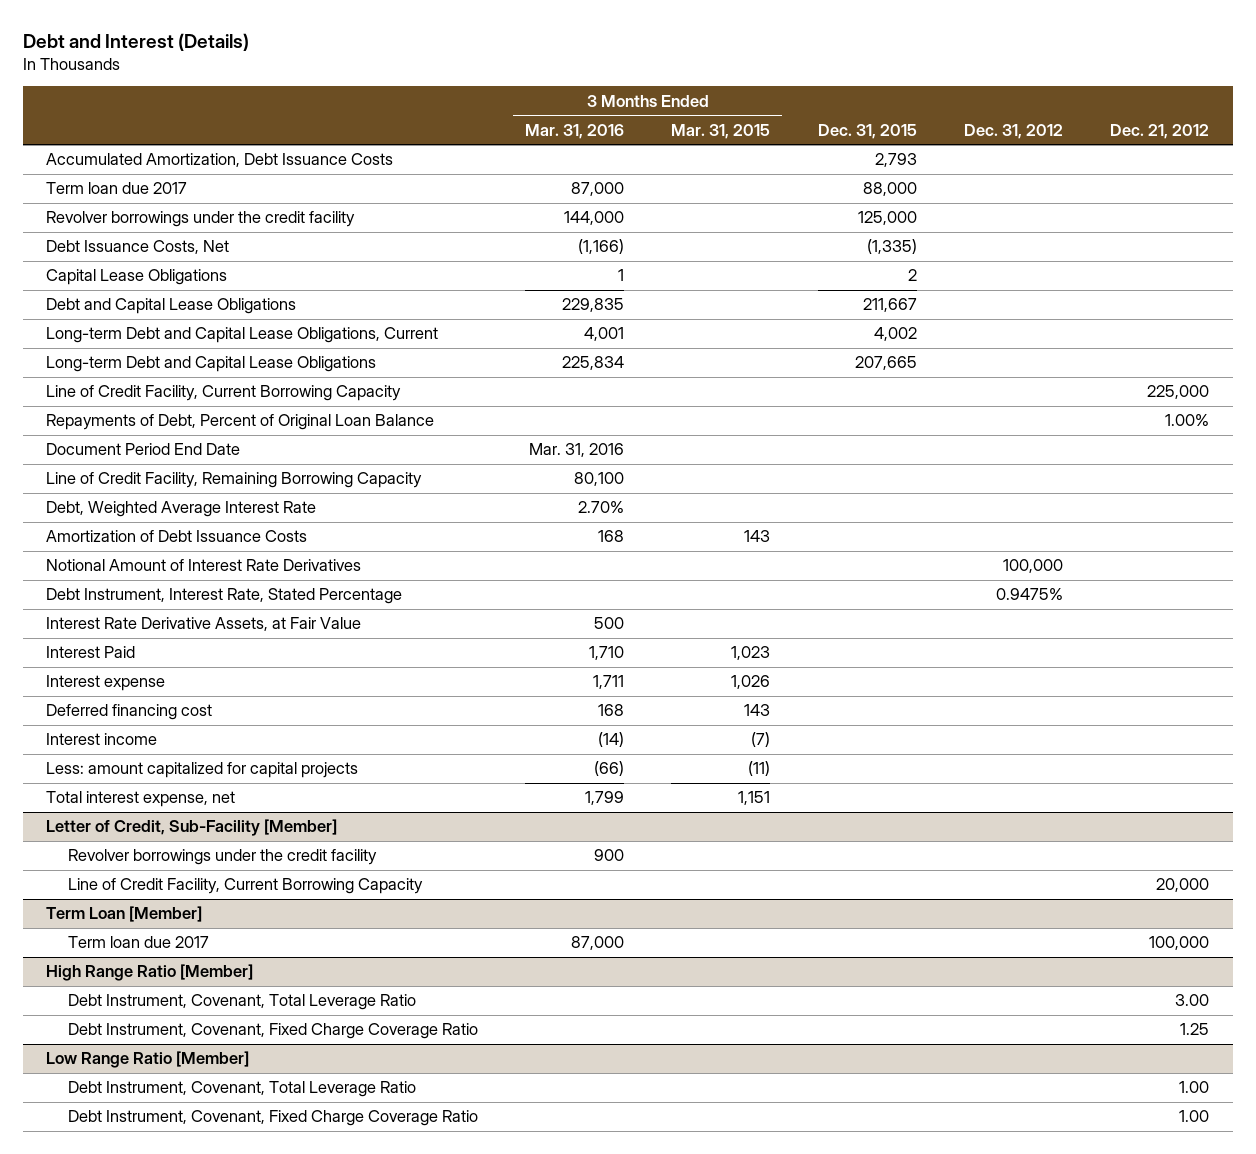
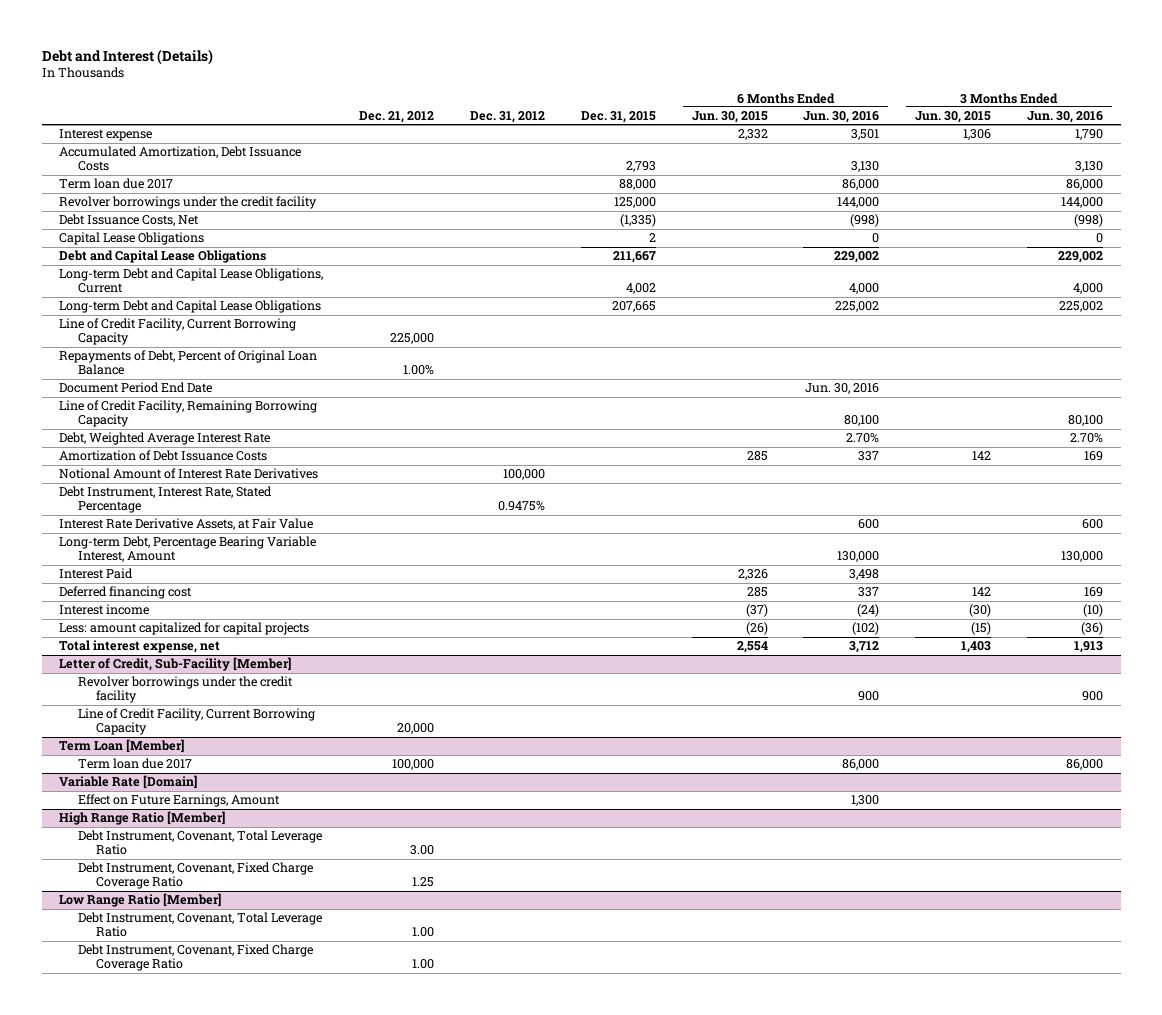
- | 3 Months Ended Mar. 31, 2016 | 3 Months Ended Mar. 31, 2015 | Dec. 31, 2015 | Dec. 31, 2012 | Dec. 21, 2012
+ | Dec. 21, 2012 | Dec. 31, 2012 | Dec. 31, 2015 | 6 Months Ended Jun. 30, 2015 | 6 Months Ended Jun. 30, 2016 | 3 Months Ended Jun. 30, 2015 | 3 Months Ended Jun. 30, 2016
moved up: Interest expense | | | | 2,332 | 3,501 | 1,306 | 1,790
+ Long-term Debt, Percentage Bearing Variable Interest, Amount | | | | | 130,000 | | 130,000
+ Variable Rate [Domain]
+ Effect on Future Earnings, Amount | | | | | 1,300 | |

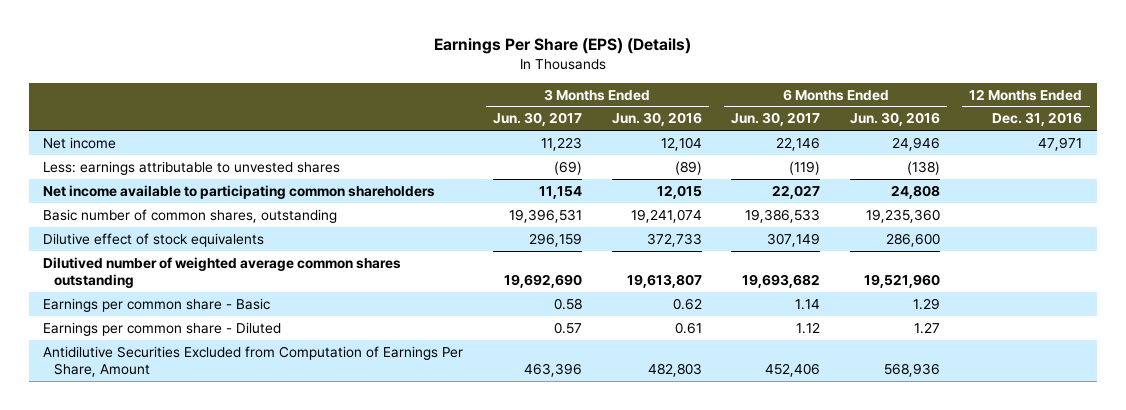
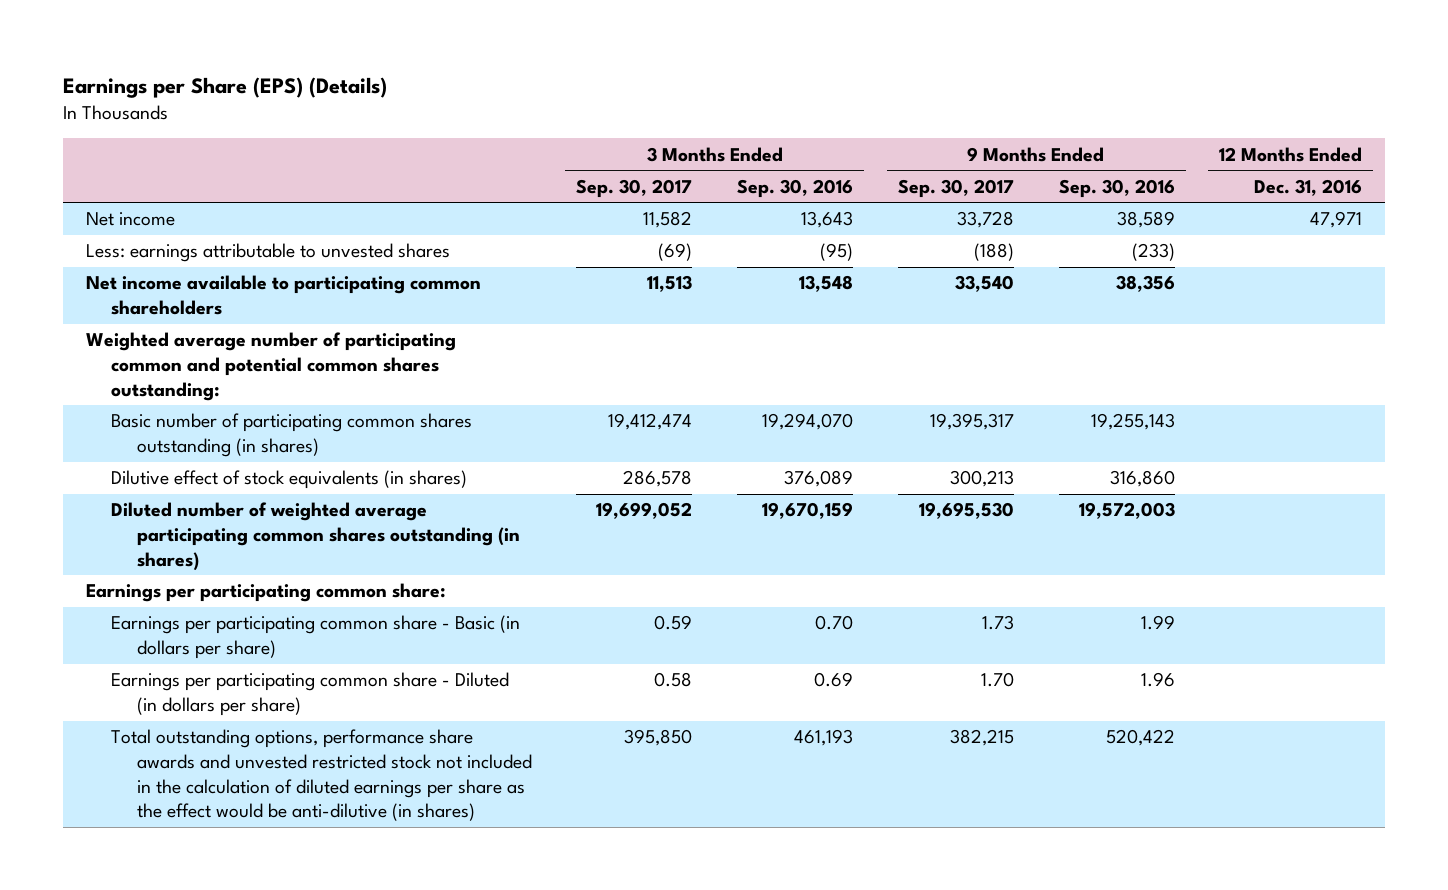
- Earnings Per Share (EPS) (Details)
+ Earnings per Share (EPS) (Details)
- | 3 Months Ended Jun. 30, 2017 | 3 Months Ended Jun. 30, 2016 | 6 Months Ended Jun. 30, 2017 | 6 Months Ended Jun. 30, 2016 | 12 Months Ended Dec. 31, 2016
+ | 3 Months Ended Sep. 30, 2017 | 3 Months Ended Sep. 30, 2016 | 9 Months Ended Sep. 30, 2017 | 9 Months Ended Sep. 30, 2016 | 12 Months Ended Dec. 31, 2016
- Basic number of common shares, outstanding | 19,396,531 | 19,241,074 | 19,386,533 | 19,235,360 |
- Dilutive effect of stock equivalents | 296,159 | 372,733 | 307,149 | 286,600 |
- Dilutived number of weighted average common shares outstanding | 19,692,690 | 19,613,807 | 19,693,682 | 19,521,960 |
- Earnings per common share - Basic | 0.58 | 0.62 | 1.14 | 1.29 |
- Earnings per common share - Diluted | 0.57 | 0.61 | 1.12 | 1.27 |
- Antidilutive Securities Excluded from Computation of Earnings Per Share, Amount | 463,396 | 482,803 | 452,406 | 568,936 |
+ Weighted average number of participating common and potential common shares outstanding:
+ Basic number of participating common shares outstanding (in shares) | 19,412,474 | 19,294,070 | 19,395,317 | 19,255,143 |
+ Dilutive effect of stock equivalents (in shares) | 286,578 | 376,089 | 300,213 | 316,860 |
+ Diluted number of weighted average participating common shares outstanding (in shares) | 19,699,052 | 19,670,159 | 19,695,530 | 19,572,003 |
+ Earnings per participating common share:
+ Earnings per participating common share - Basic (in dollars per share) | 0.59 | 0.70 | 1.73 | 1.99 |
+ Earnings per participating common share - Diluted (in dollars per share) | 0.58 | 0.69 | 1.70 | 1.96 |
+ Total outstanding options, performance share awards and unvested restricted stock not included in the calculation of diluted earnings per share as the effect would be anti-dilutive (in shares) | 395,850 | 461,193 | 382,215 | 520,422 |

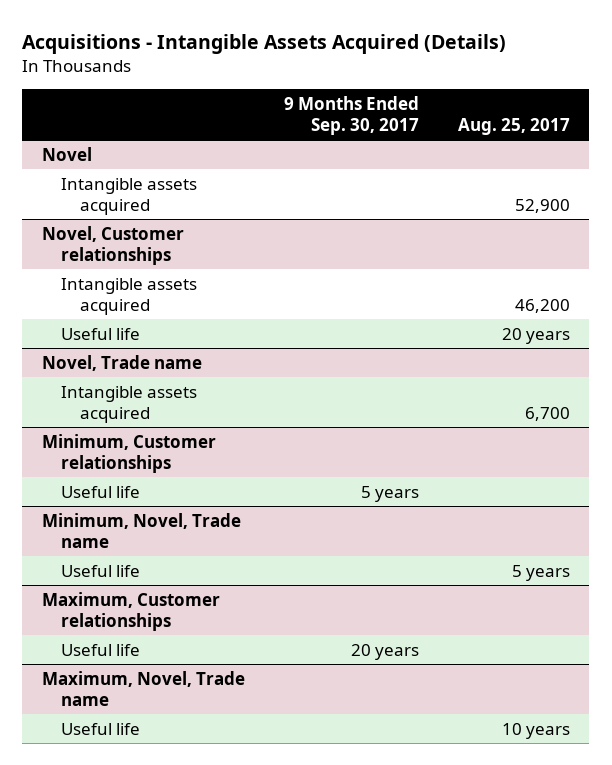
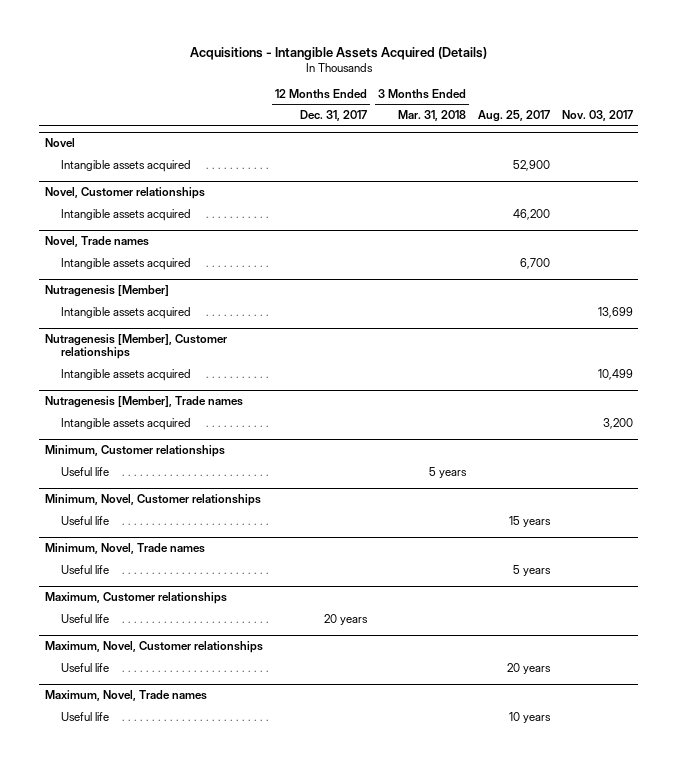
- | 9 Months Ended Sep. 30, 2017 | Aug. 25, 2017
+ | 12 Months Ended Dec. 31, 2017 | 3 Months Ended Mar. 31, 2018 | Aug. 25, 2017 | Nov. 03, 2017
@ Novel, Customer relationships
- Useful life | | 20 years
- Novel, Trade name
+ Novel, Trade names
+ Nutragenesis [Member]
+ Intangible assets acquired | | | | 13,699
+ Nutragenesis [Member], Customer relationships
+ Intangible assets acquired | | | | 10,499
+ Nutragenesis [Member], Trade names
+ Intangible assets acquired | | | | 3,200
- Minimum, Novel, Trade name
+ Minimum, Novel, Customer relationships
+ Useful life | | | 15 years |
+ Minimum, Novel, Trade names
- Maximum, Novel, Trade name
+ Maximum, Novel, Customer relationships
+ Useful life | | | 20 years |
+ Maximum, Novel, Trade names

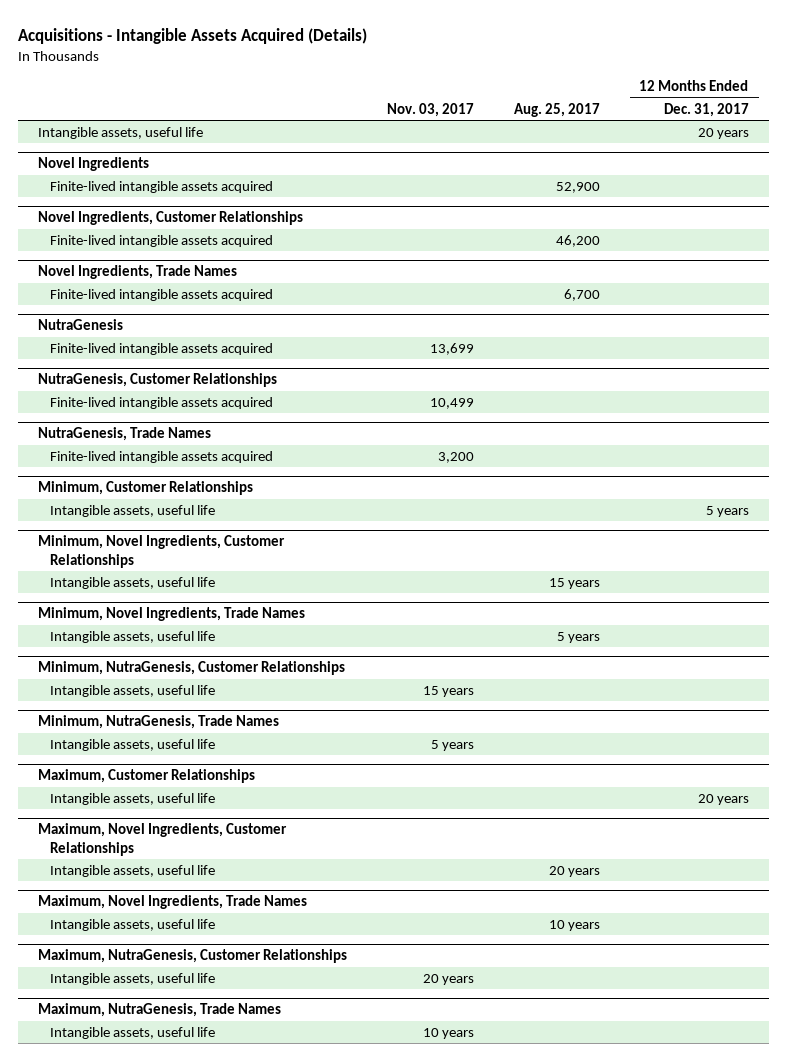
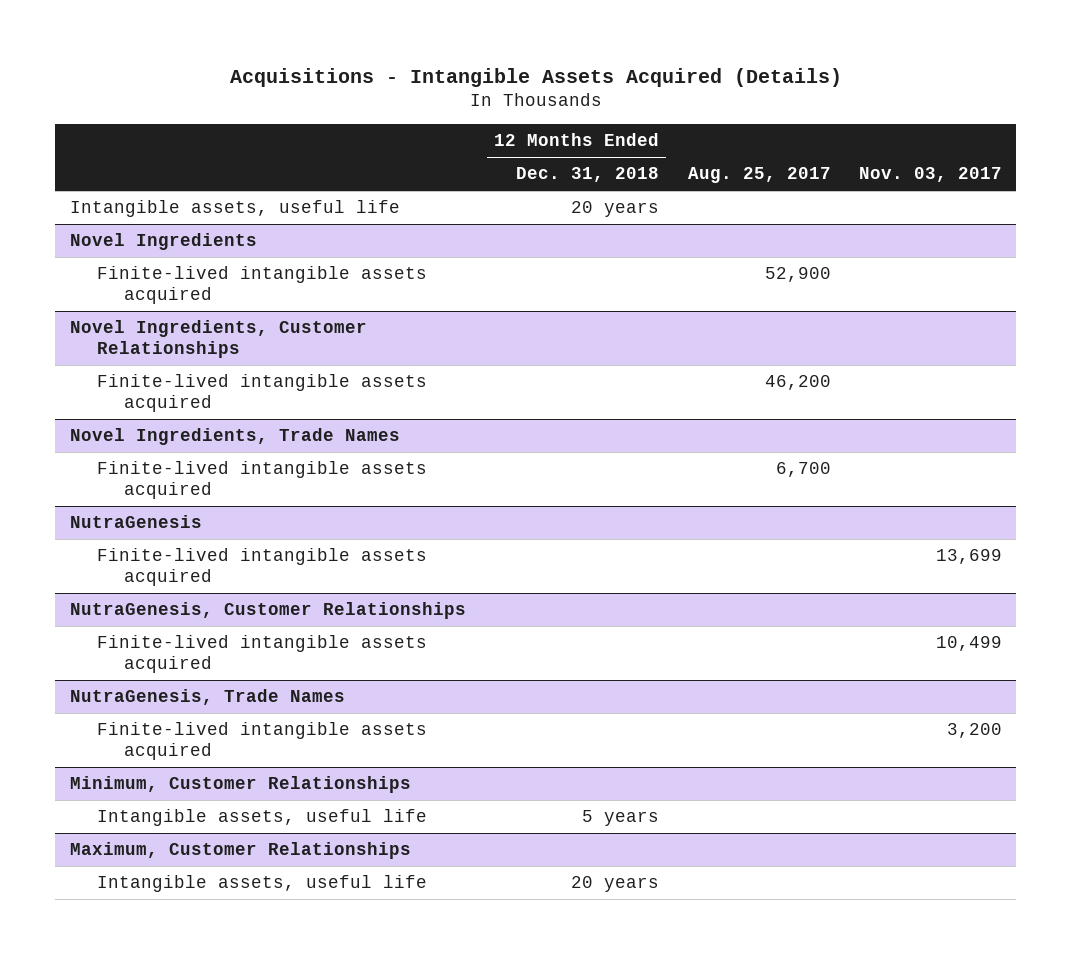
- | Nov. 03, 2017 | Aug. 25, 2017 | 12 Months Ended Dec. 31, 2017
+ | 12 Months Ended Dec. 31, 2018 | Aug. 25, 2017 | Nov. 03, 2017
- Minimum, Novel Ingredients, Customer Relationships
- Intangible assets, useful life | | 15 years |
- Minimum, Novel Ingredients, Trade Names
- Intangible assets, useful life | | 5 years |
- Minimum, NutraGenesis, Customer Relationships
- Intangible assets, useful life | 15 years | |
- Minimum, NutraGenesis, Trade Names
- Intangible assets, useful life | 5 years | |
- Maximum, Novel Ingredients, Customer Relationships
- Intangible assets, useful life | | 20 years |
- Maximum, Novel Ingredients, Trade Names
- Intangible assets, useful life | | 10 years |
- Maximum, NutraGenesis, Customer Relationships
- Intangible assets, useful life | 20 years | |
- Maximum, NutraGenesis, Trade Names
- Intangible assets, useful life | 10 years | |

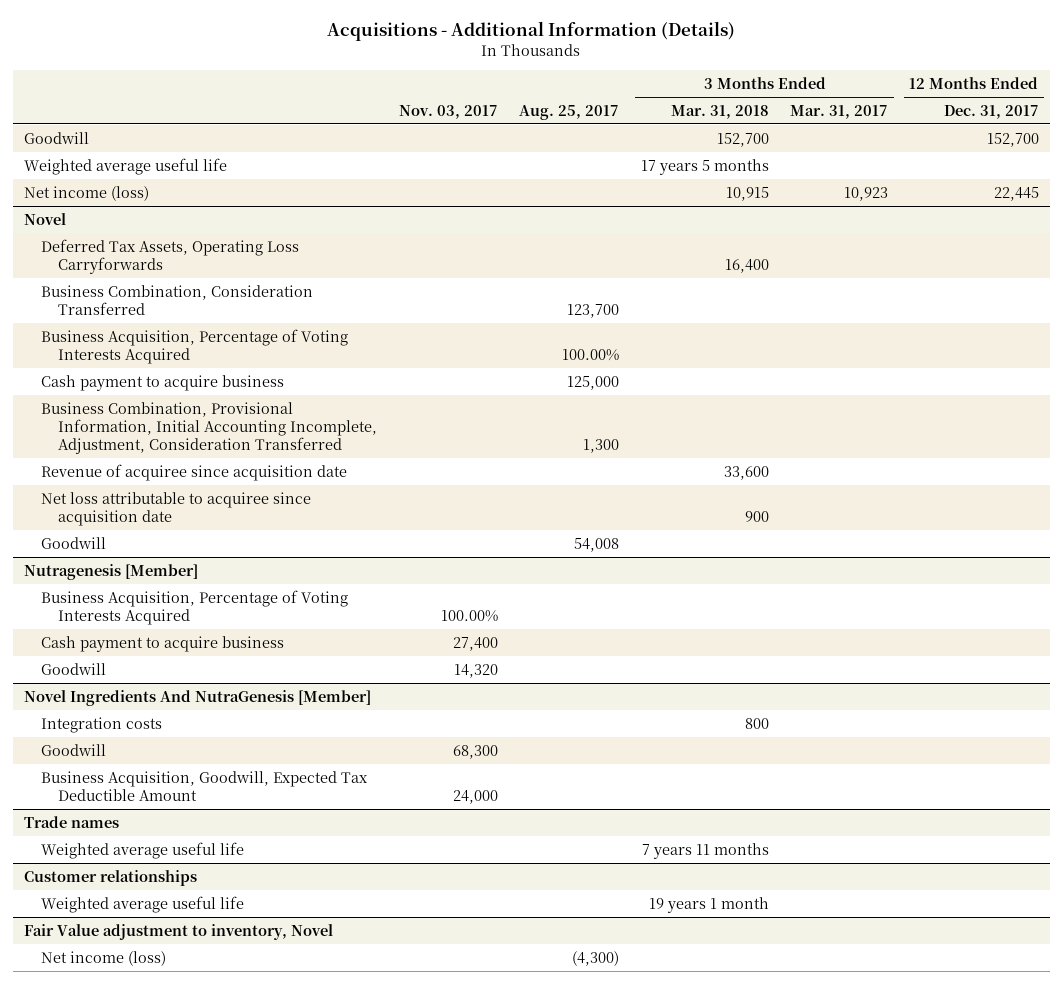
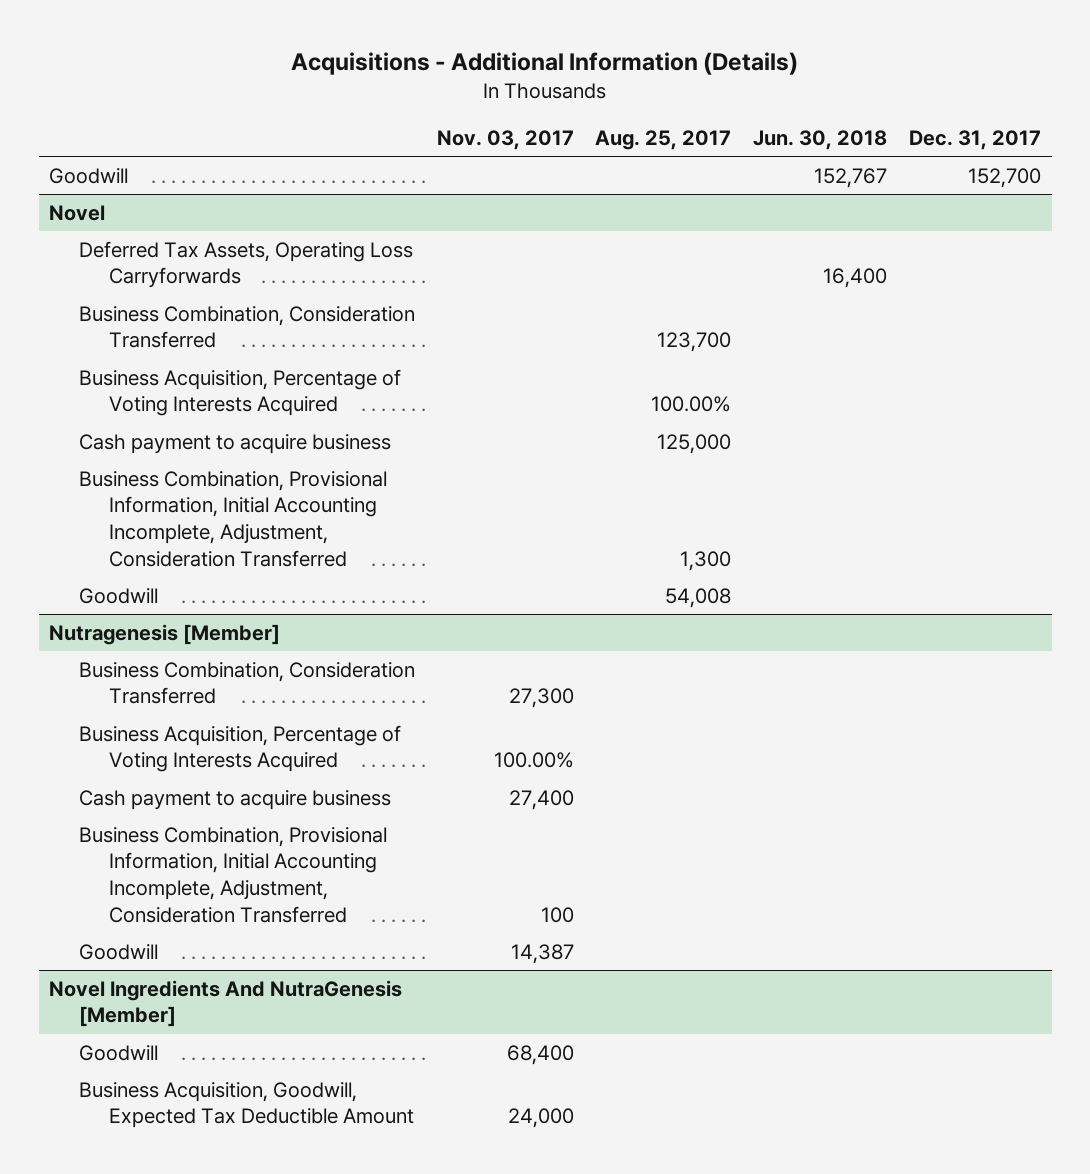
- | Nov. 03, 2017 | Aug. 25, 2017 | 3 Months Ended Mar. 31, 2018 | 3 Months Ended Mar. 31, 2017 | 12 Months Ended Dec. 31, 2017
+ | Nov. 03, 2017 | Aug. 25, 2017 | Jun. 30, 2018 | Dec. 31, 2017
- Weighted average useful life | | | 17 years 5 months | |
- Net income (loss) | | | 10,915 | 10,923 | 22,445
@ Novel
- Revenue of acquiree since acquisition date | | | 33,600 | |
- Net loss attributable to acquiree since acquisition date | | | 900 | |
@ Nutragenesis [Member]
+ Business Combination, Consideration Transferred | 27,300 | | |
- Goodwill | 14,320 | | | |
+ Business Combination, Provisional Information, Initial Accounting Incomplete, Adjustment, Consideration Transferred | 100 | | |
+ Goodwill | 14,387 | | |
@ Novel Ingredients And NutraGenesis [Member]
- Integration costs | | | 800 | |
- Goodwill | 68,300 | | | |
+ Goodwill | 68,400 | | |
- Trade names
- Weighted average useful life | | | 7 years 11 months | |
- Customer relationships
- Weighted average useful life | | | 19 years 1 month | |
- Fair Value adjustment to inventory, Novel
- Net income (loss) | | (4,300) | | |

